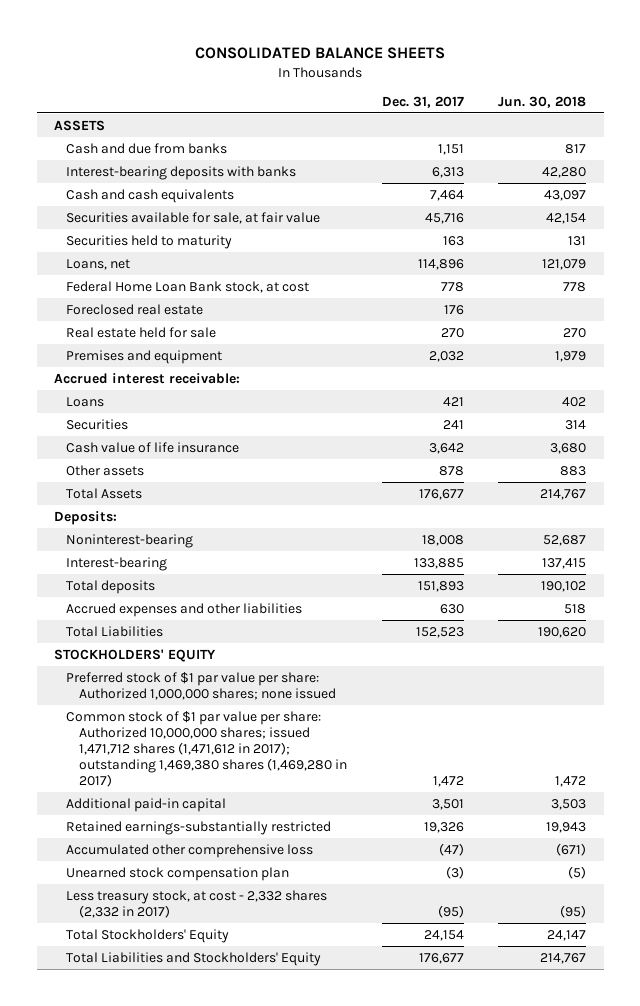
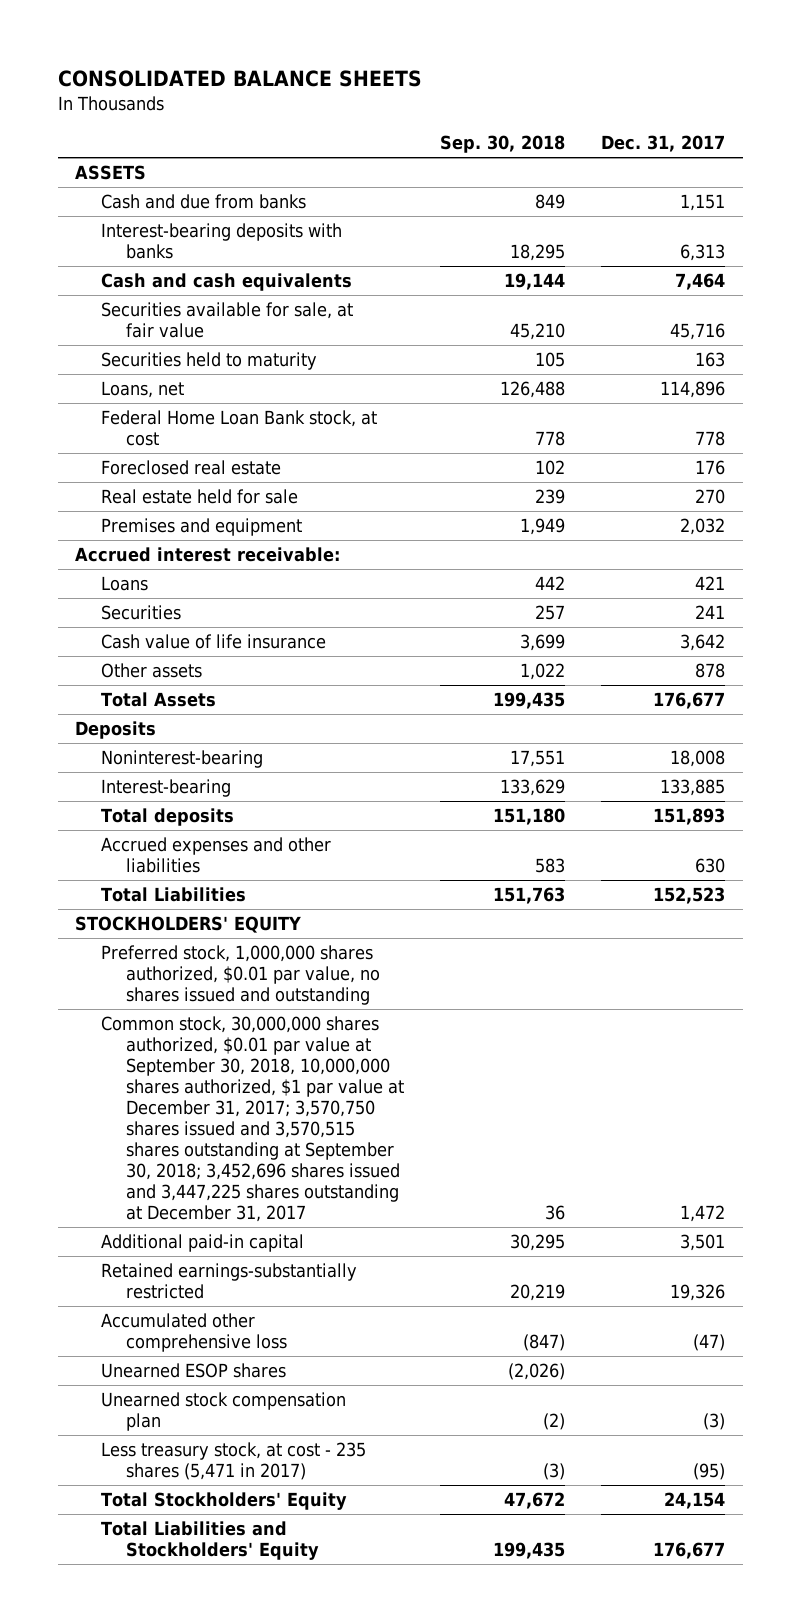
- | Dec. 31, 2017 | Jun. 30, 2018
+ | Sep. 30, 2018 | Dec. 31, 2017
- Deposits:
+ Deposits
- Preferred stock of $1 par value per share: Authorized 1,000,000 shares; none issued
- Common stock of $1 par value per share: Authorized 10,000,000 shares; issued 1,471,712 shares (1,471,612 in 2017); outstanding 1,469,380 shares (1,469,280 in 2017) | 1,472 | 1,472
+ Preferred stock, 1,000,000 shares authorized, $0.01 par value, no shares issued and outstanding
+ Common stock, 30,000,000 shares authorized, $0.01 par value at September 30, 2018, 10,000,000 shares authorized, $1 par value at December 31, 2017; 3,570,750 shares issued and 3,570,515 shares outstanding at September 30, 2018; 3,452,696 shares issued and 3,447,225 shares outstanding at December 31, 2017 | 36 | 1,472
+ Unearned ESOP shares | (2,026) |
- Less treasury stock, at cost - 2,332 shares (2,332 in 2017) | (95) | (95)
+ Less treasury stock, at cost - 235 shares (5,471 in 2017) | (3) | (95)

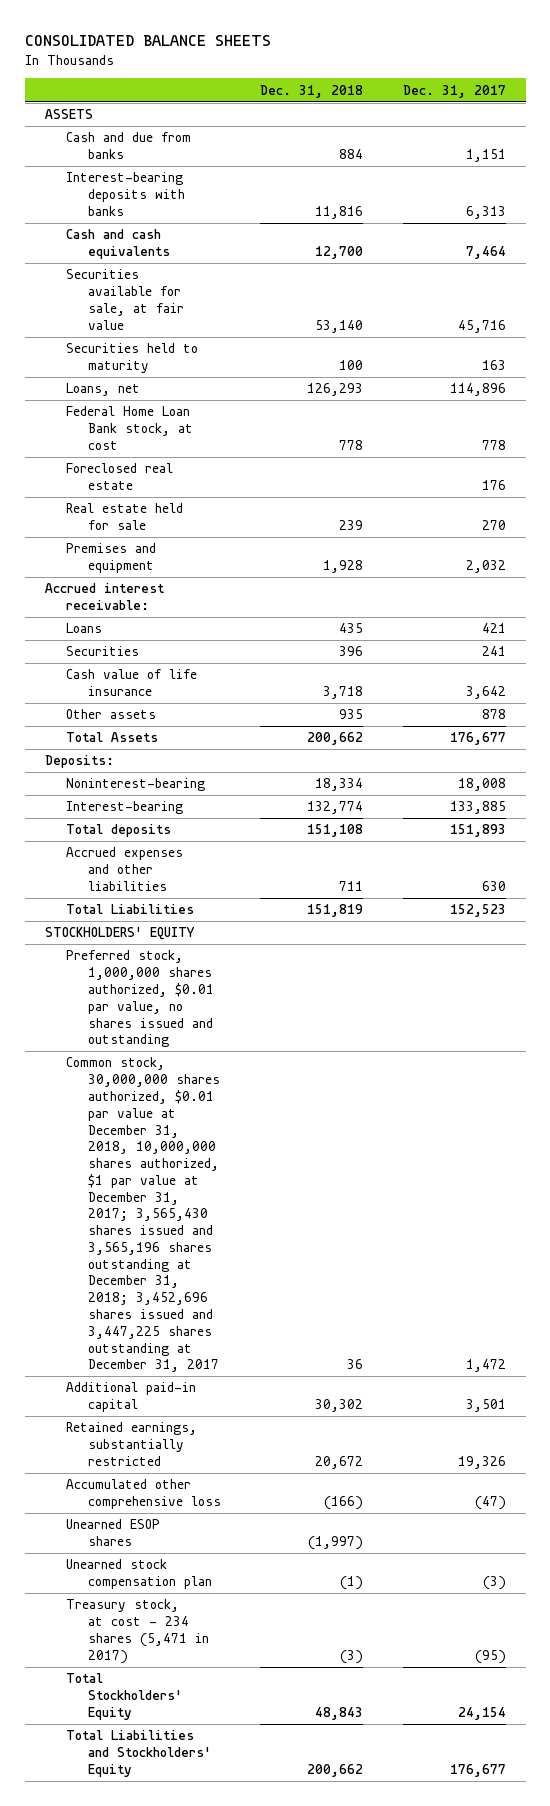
- | Sep. 30, 2018 | Dec. 31, 2017
+ | Dec. 31, 2018 | Dec. 31, 2017
- Deposits
+ Deposits:
- Common stock, 30,000,000 shares authorized, $0.01 par value at September 30, 2018, 10,000,000 shares authorized, $1 par value at December 31, 2017; 3,570,750 shares issued and 3,570,515 shares outstanding at September 30, 2018; 3,452,696 shares issued and 3,447,225 shares outstanding at December 31, 2017 | 36 | 1,472
+ Common stock, 30,000,000 shares authorized, $0.01 par value at December 31, 2018, 10,000,000 shares authorized, $1 par value at December 31, 2017; 3,565,430 shares issued and 3,565,196 shares outstanding at December 31, 2018; 3,452,696 shares issued and 3,447,225 shares outstanding at December 31, 2017 | 36 | 1,472
- Retained earnings-substantially restricted | 20,219 | 19,326
+ Retained earnings, substantially restricted | 20,672 | 19,326
- Less treasury stock, at cost - 235 shares (5,471 in 2017) | (3) | (95)
+ Treasury stock, at cost - 234 shares (5,471 in 2017) | (3) | (95)

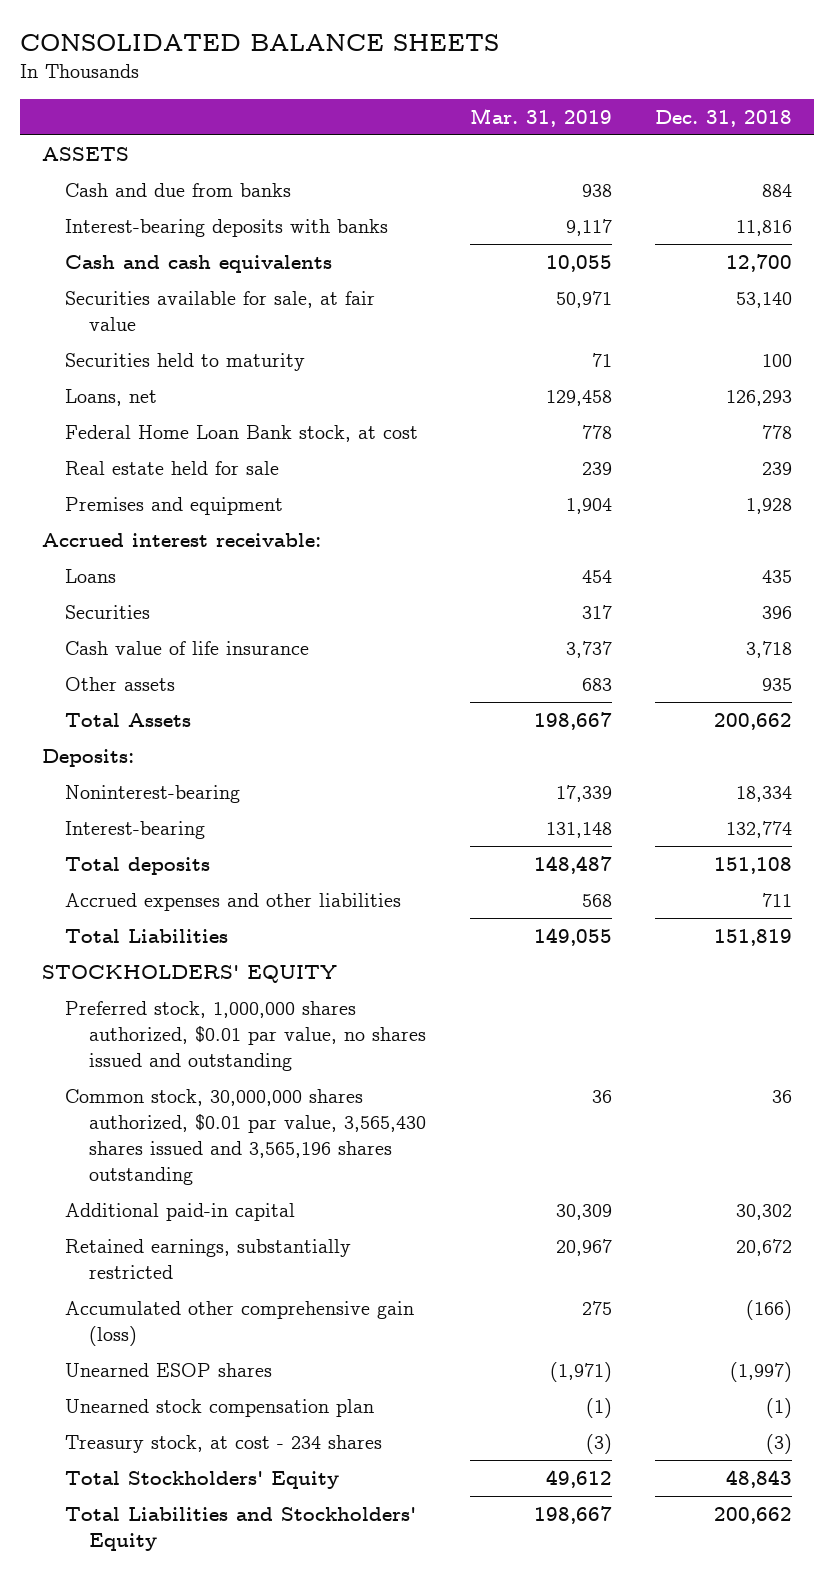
- | Dec. 31, 2018 | Dec. 31, 2017
+ | Mar. 31, 2019 | Dec. 31, 2018
- Foreclosed real estate | | 176
- Common stock, 30,000,000 shares authorized, $0.01 par value at December 31, 2018, 10,000,000 shares authorized, $1 par value at December 31, 2017; 3,565,430 shares issued and 3,565,196 shares outstanding at December 31, 2018; 3,452,696 shares issued and 3,447,225 shares outstanding at December 31, 2017 | 36 | 1,472
+ Common stock, 30,000,000 shares authorized, $0.01 par value, 3,565,430 shares issued and 3,565,196 shares outstanding | 36 | 36
- Accumulated other comprehensive loss | (166) | (47)
+ Accumulated other comprehensive gain (loss) | 275 | (166)
- Treasury stock, at cost - 234 shares (5,471 in 2017) | (3) | (95)
+ Treasury stock, at cost - 234 shares | (3) | (3)

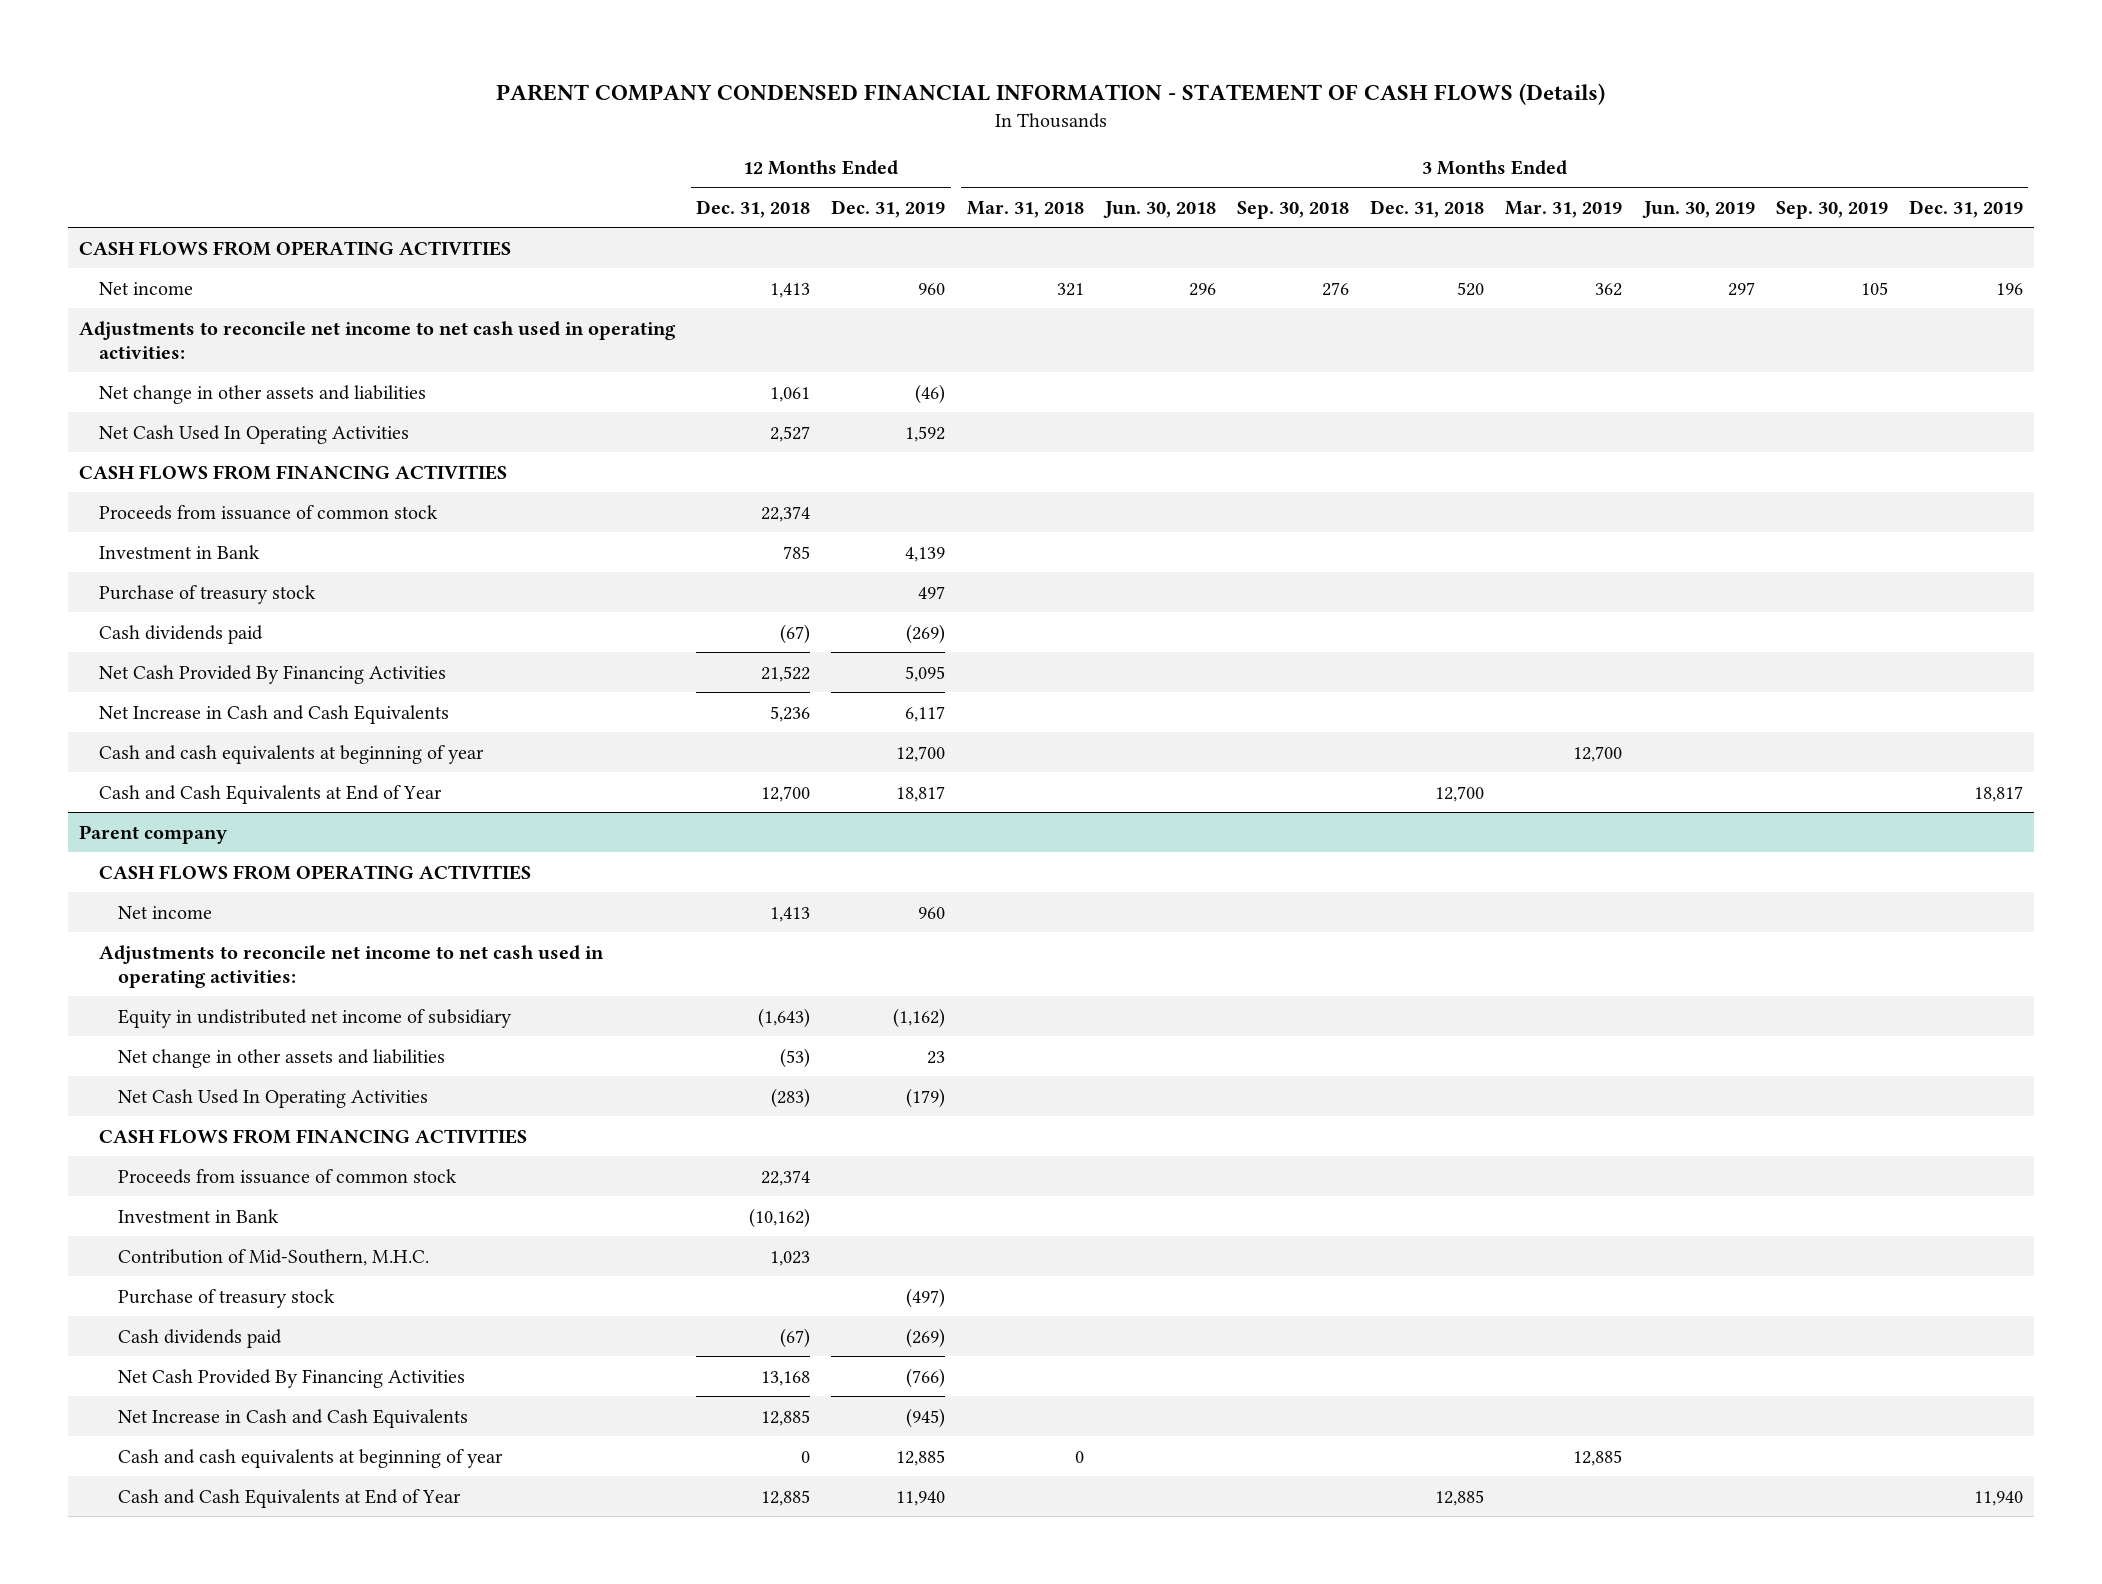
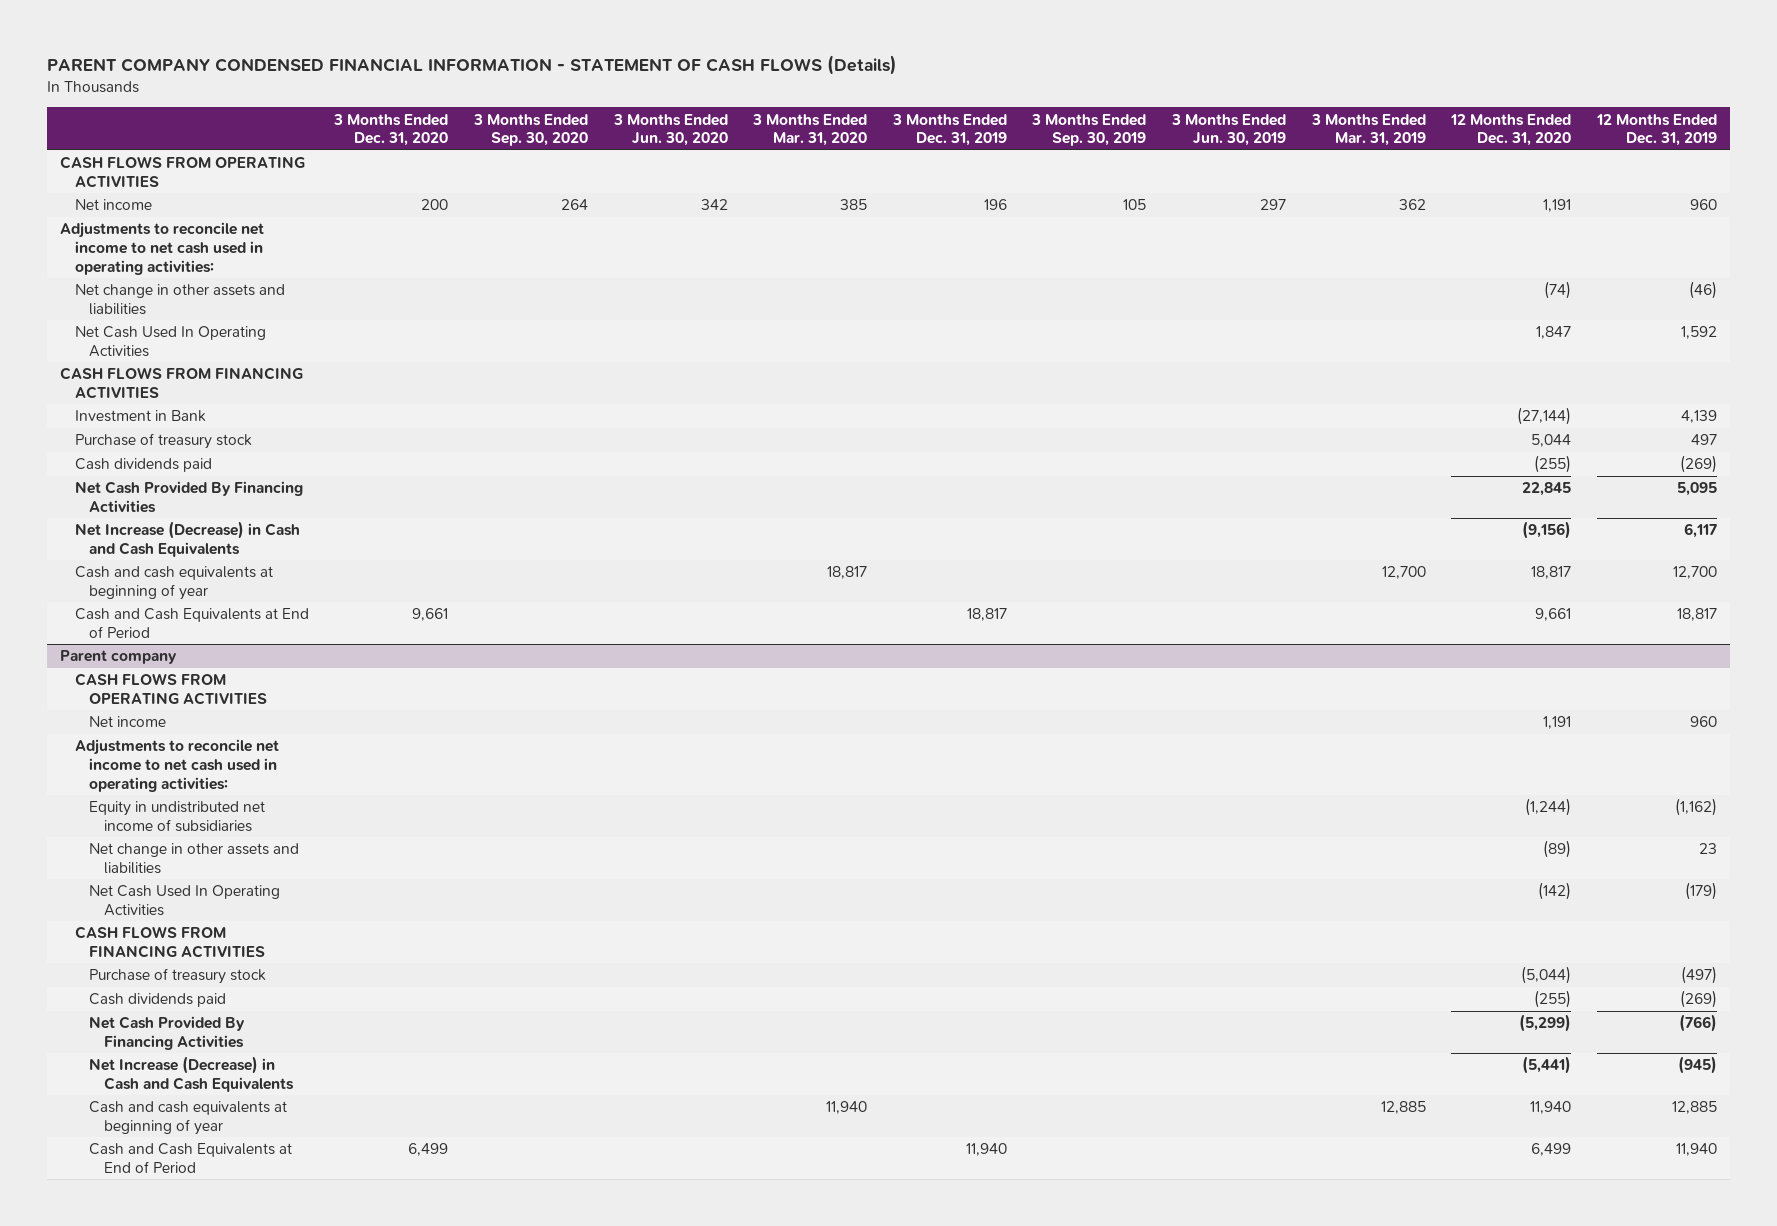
- | 12 Months Ended Dec. 31, 2018 | 12 Months Ended Dec. 31, 2019 | 3 Months Ended Mar. 31, 2018 | 3 Months Ended Jun. 30, 2018 | 3 Months Ended Sep. 30, 2018 | 3 Months Ended Dec. 31, 2018 | 3 Months Ended Mar. 31, 2019 | 3 Months Ended Jun. 30, 2019 | 3 Months Ended Sep. 30, 2019 | 3 Months Ended Dec. 31, 2019
+ | 3 Months Ended Dec. 31, 2020 | 3 Months Ended Sep. 30, 2020 | 3 Months Ended Jun. 30, 2020 | 3 Months Ended Mar. 31, 2020 | 3 Months Ended Dec. 31, 2019 | 3 Months Ended Sep. 30, 2019 | 3 Months Ended Jun. 30, 2019 | 3 Months Ended Mar. 31, 2019 | 12 Months Ended Dec. 31, 2020 | 12 Months Ended Dec. 31, 2019
- Proceeds from issuance of common stock | 22,374 | | | | | | | | |
- Net Increase in Cash and Cash Equivalents | 5,236 | 6,117 | | | | | | | |
+ Net Increase (Decrease) in Cash and Cash Equivalents | | | | | | | | | (9,156) | 6,117
- Cash and Cash Equivalents at End of Year | 12,700 | 18,817 | | | | 12,700 | | | | 18,817
+ Cash and Cash Equivalents at End of Period | 9,661 | | | | 18,817 | | | | 9,661 | 18,817
@ Parent company
- Equity in undistributed net income of subsidiary | (1,643) | (1,162) | | | | | | | |
+ Equity in undistributed net income of subsidiaries | | | | | | | | | (1,244) | (1,162)
- Proceeds from issuance of common stock | 22,374 | | | | | | | | |
- Investment in Bank | (10,162) | | | | | | | | |
- Contribution of Mid-Southern, M.H.C. | 1,023 | | | | | | | | |
- Net Increase in Cash and Cash Equivalents | 12,885 | (945) | | | | | | | |
+ Net Increase (Decrease) in Cash and Cash Equivalents | | | | | | | | | (5,441) | (945)
- Cash and Cash Equivalents at End of Year | 12,885 | 11,940 | | | | 12,885 | | | | 11,940
+ Cash and Cash Equivalents at End of Period | 6,499 | | | | 11,940 | | | | 6,499 | 11,940

